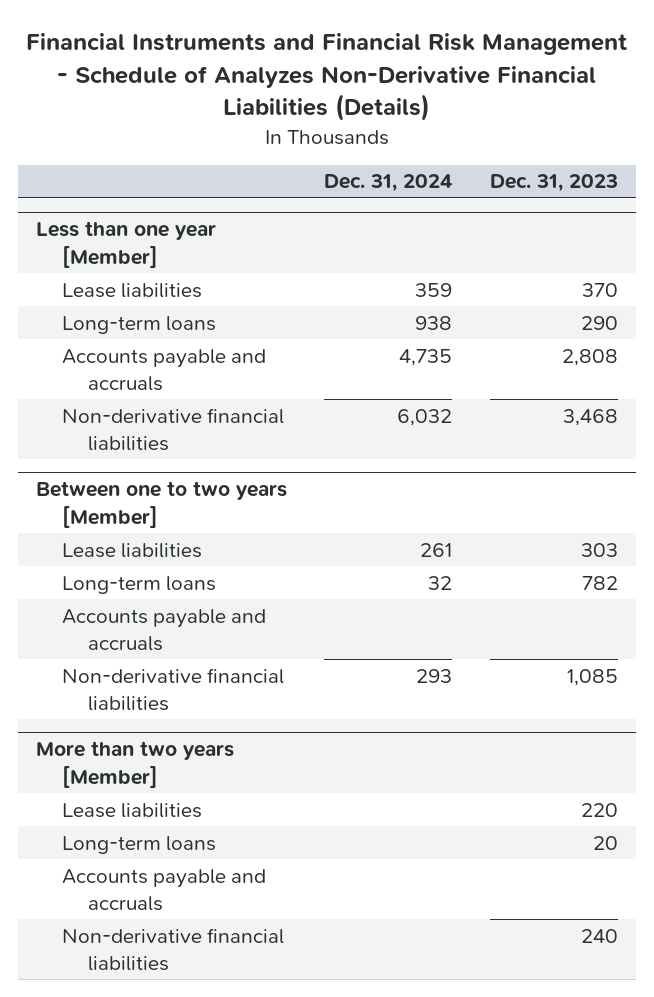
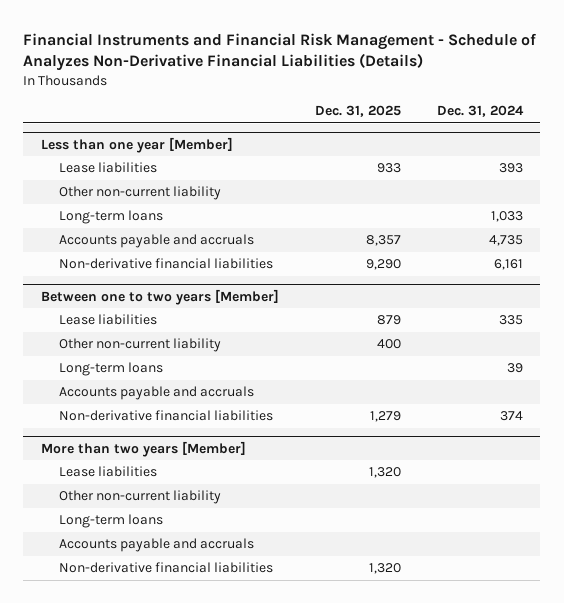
- | Dec. 31, 2024 | Dec. 31, 2023
+ | Dec. 31, 2025 | Dec. 31, 2024
@ Less than one year [Member]
- Lease liabilities | 359 | 370
- Long-term loans | 938 | 290
+ Lease liabilities | 933 | 393
+ Other non-current liability
+ Long-term loans | | 1,033
- Non-derivative financial liabilities | 6,032 | 3,468
+ Non-derivative financial liabilities | 9,290 | 6,161
@ Between one to two years [Member]
- Lease liabilities | 261 | 303
- Long-term loans | 32 | 782
+ Lease liabilities | 879 | 335
+ Other non-current liability | 400 |
+ Long-term loans | | 39
- Non-derivative financial liabilities | 293 | 1,085
+ Non-derivative financial liabilities | 1,279 | 374
@ More than two years [Member]
+ Other non-current liability

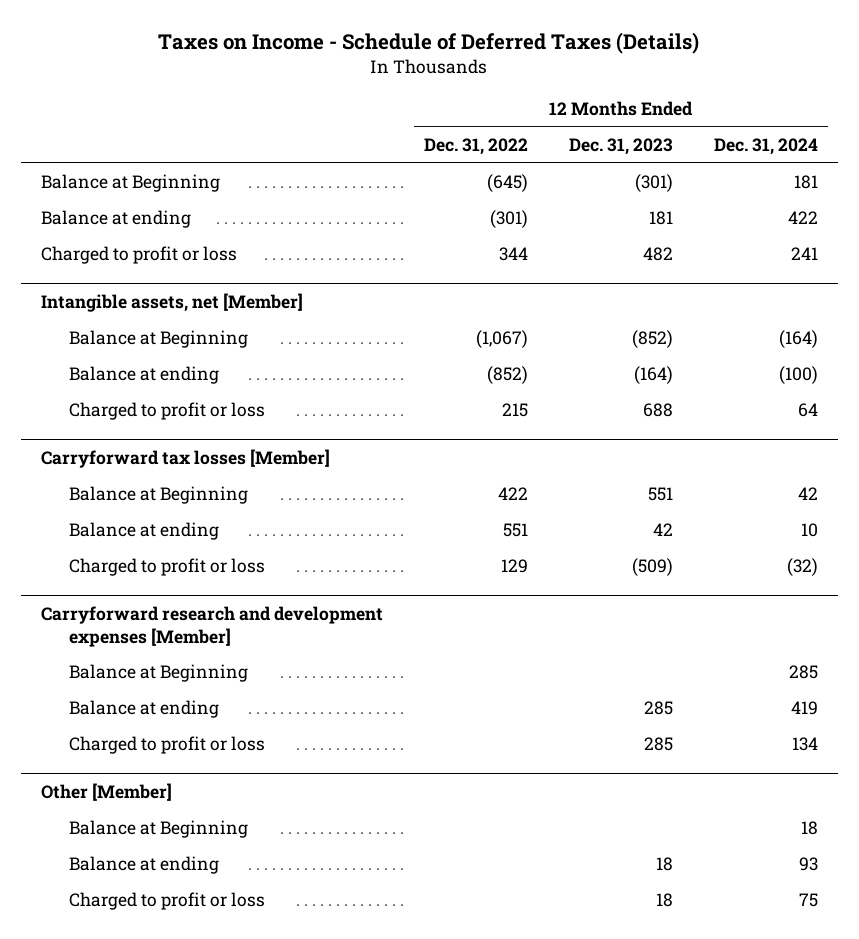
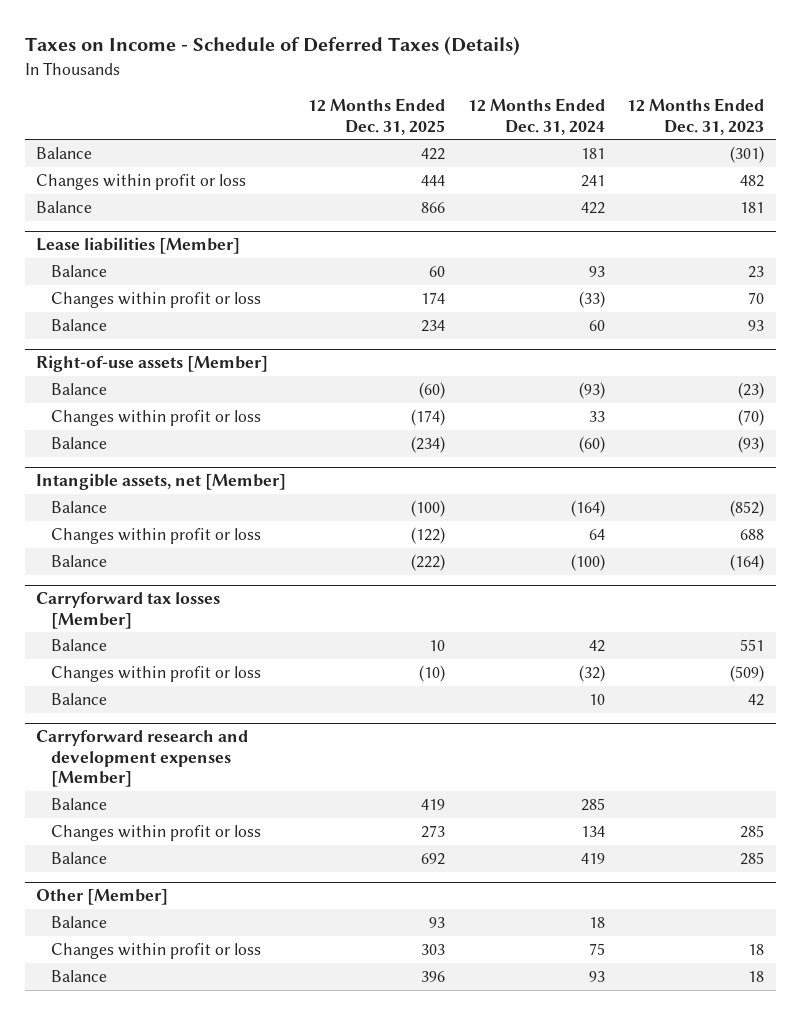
- | 12 Months Ended Dec. 31, 2022 | 12 Months Ended Dec. 31, 2023 | 12 Months Ended Dec. 31, 2024
+ | 12 Months Ended Dec. 31, 2025 | 12 Months Ended Dec. 31, 2024 | 12 Months Ended Dec. 31, 2023
- Balance at Beginning | (645) | (301) | 181
- Balance at ending | (301) | 181 | 422
- Charged to profit or loss | 344 | 482 | 241
+ Balance | 422 | 181 | (301)
+ Changes within profit or loss | 444 | 241 | 482
+ Balance | 866 | 422 | 181
+ Lease liabilities [Member]
+ Balance | 60 | 93 | 23
+ Changes within profit or loss | 174 | (33) | 70
+ Balance | 234 | 60 | 93
+ Right-of-use assets [Member]
+ Balance | (60) | (93) | (23)
+ Changes within profit or loss | (174) | 33 | (70)
+ Balance | (234) | (60) | (93)
@ Intangible assets, net [Member]
- Balance at Beginning | (1,067) | (852) | (164)
- Balance at ending | (852) | (164) | (100)
- Charged to profit or loss | 215 | 688 | 64
+ Balance | (100) | (164) | (852)
+ Changes within profit or loss | (122) | 64 | 688
+ Balance | (222) | (100) | (164)
@ Carryforward tax losses [Member]
- Balance at Beginning | 422 | 551 | 42
- Balance at ending | 551 | 42 | 10
- Charged to profit or loss | 129 | (509) | (32)
+ Balance | 10 | 42 | 551
+ Changes within profit or loss | (10) | (32) | (509)
+ Balance | | 10 | 42
@ Carryforward research and development expenses [Member]
- Balance at Beginning | | | 285
- Balance at ending | | 285 | 419
- Charged to profit or loss | | 285 | 134
+ Balance | 419 | 285 |
+ Changes within profit or loss | 273 | 134 | 285
+ Balance | 692 | 419 | 285
@ Other [Member]
- Balance at Beginning | | | 18
- Balance at ending | | 18 | 93
- Charged to profit or loss | | 18 | 75
+ Balance | 93 | 18 |
+ Changes within profit or loss | 303 | 75 | 18
+ Balance | 396 | 93 | 18

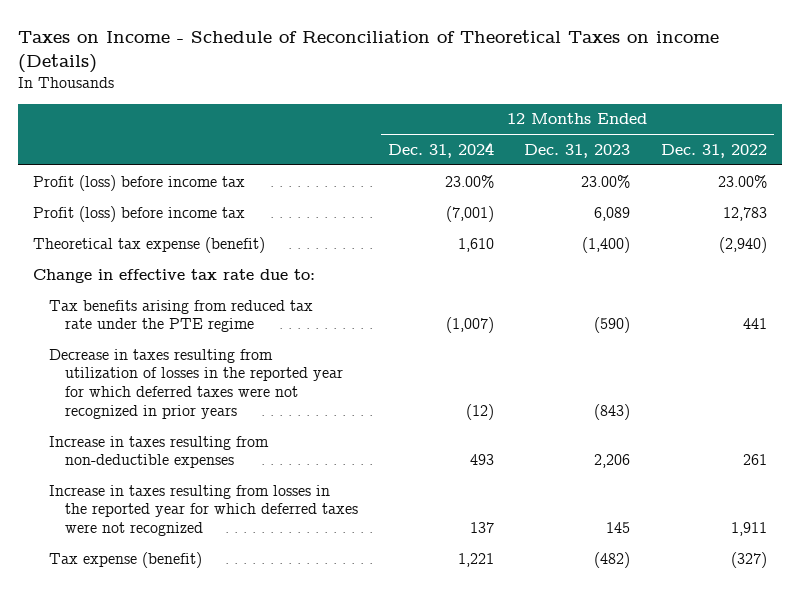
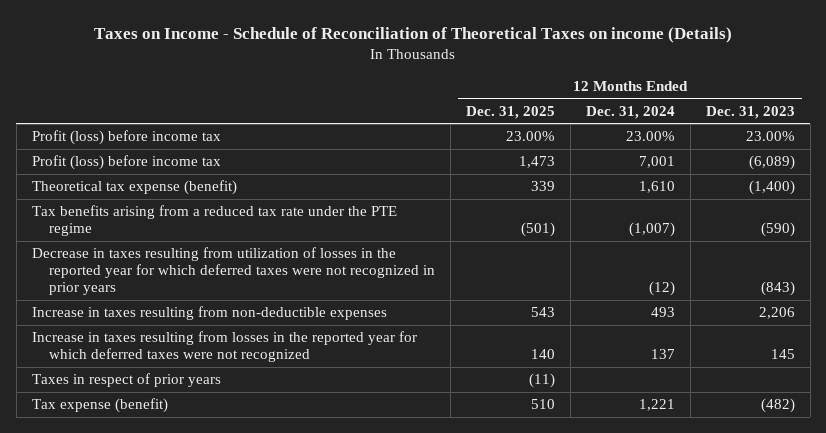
- | 12 Months Ended Dec. 31, 2024 | 12 Months Ended Dec. 31, 2023 | 12 Months Ended Dec. 31, 2022
+ | 12 Months Ended Dec. 31, 2025 | 12 Months Ended Dec. 31, 2024 | 12 Months Ended Dec. 31, 2023
- Profit (loss) before income tax | (7,001) | 6,089 | 12,783
+ Profit (loss) before income tax | 1,473 | 7,001 | (6,089)
- Change in effective tax rate due to:
- Tax benefits arising from reduced tax rate under the PTE regime | (1,007) | (590) | 441
+ Tax benefits arising from a reduced tax rate under the PTE regime | (501) | (1,007) | (590)
+ Taxes in respect of prior years | (11) | |

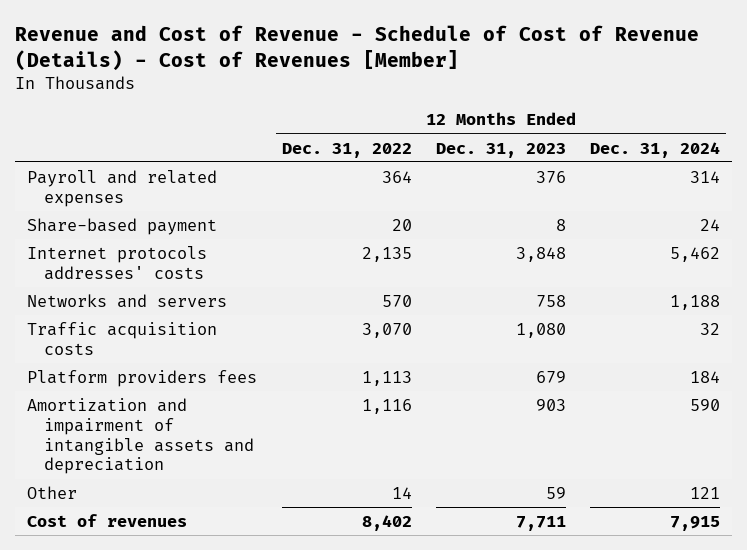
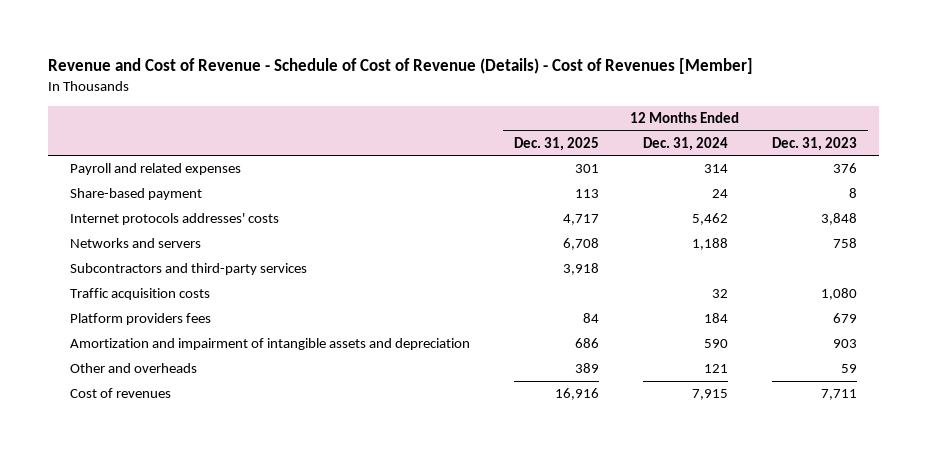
- | 12 Months Ended Dec. 31, 2022 | 12 Months Ended Dec. 31, 2023 | 12 Months Ended Dec. 31, 2024
+ | 12 Months Ended Dec. 31, 2025 | 12 Months Ended Dec. 31, 2024 | 12 Months Ended Dec. 31, 2023
+ Subcontractors and third-party services | 3,918 | |
- Other | 14 | 59 | 121
+ Other and overheads | 389 | 121 | 59

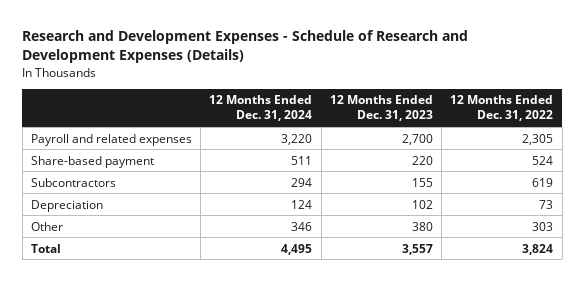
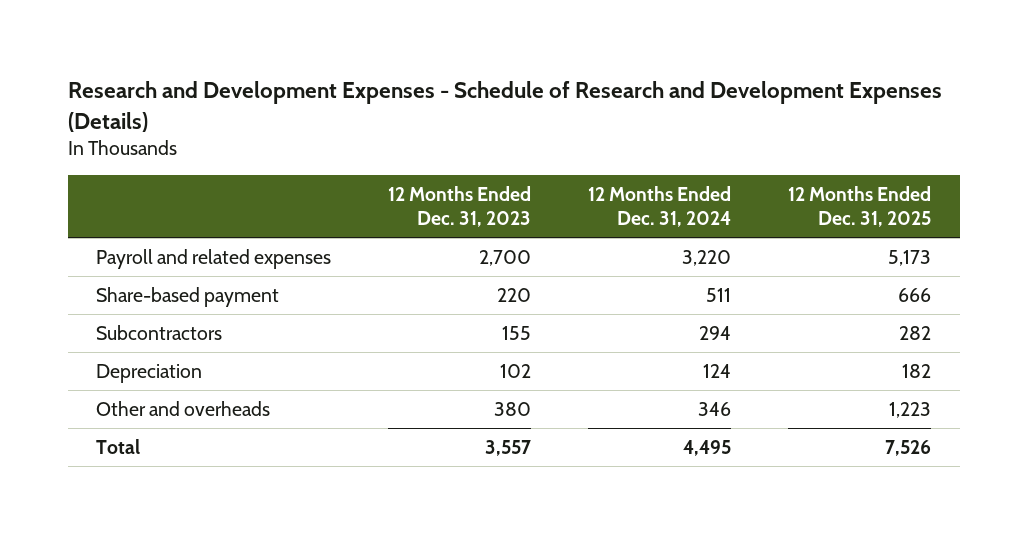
- | 12 Months Ended Dec. 31, 2024 | 12 Months Ended Dec. 31, 2023 | 12 Months Ended Dec. 31, 2022
+ | 12 Months Ended Dec. 31, 2023 | 12 Months Ended Dec. 31, 2024 | 12 Months Ended Dec. 31, 2025
- Other | 346 | 380 | 303
+ Other and overheads | 380 | 346 | 1,223

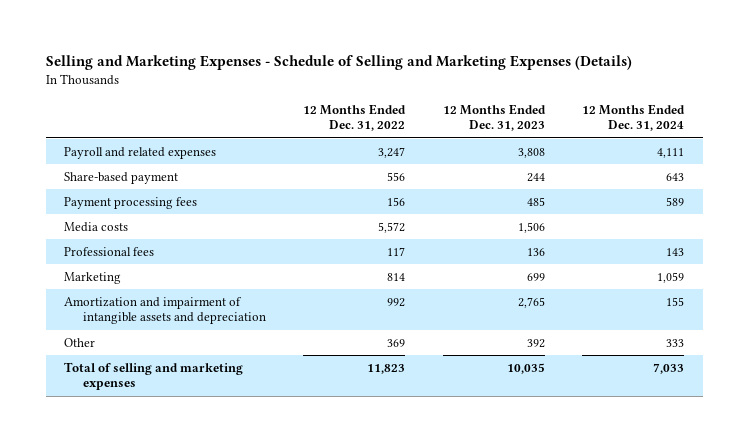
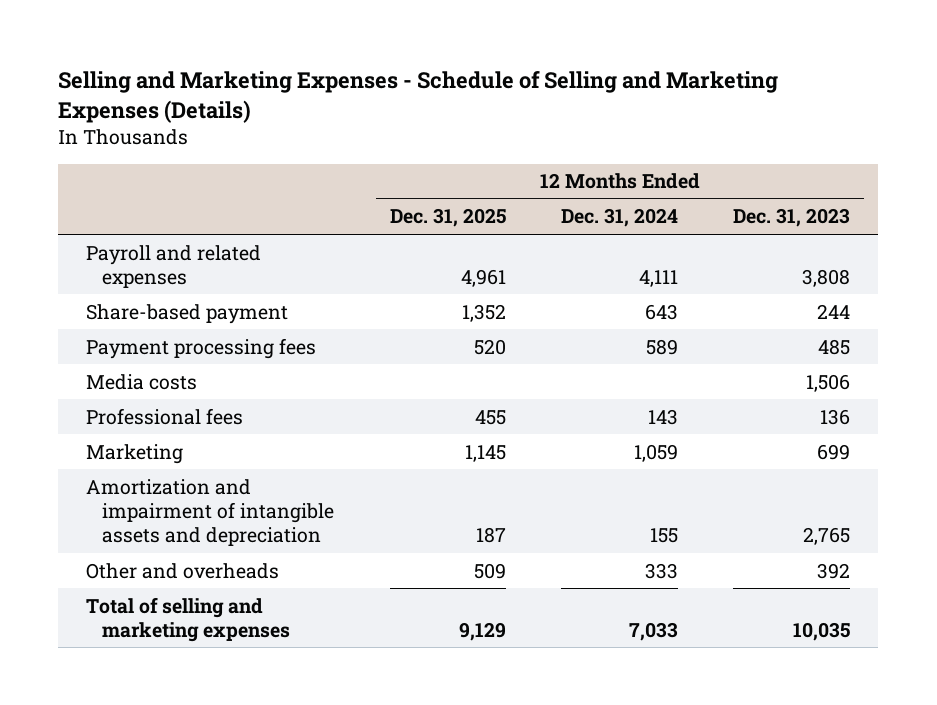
- | 12 Months Ended Dec. 31, 2022 | 12 Months Ended Dec. 31, 2023 | 12 Months Ended Dec. 31, 2024
+ | 12 Months Ended Dec. 31, 2025 | 12 Months Ended Dec. 31, 2024 | 12 Months Ended Dec. 31, 2023
- Other | 369 | 392 | 333
+ Other and overheads | 509 | 333 | 392

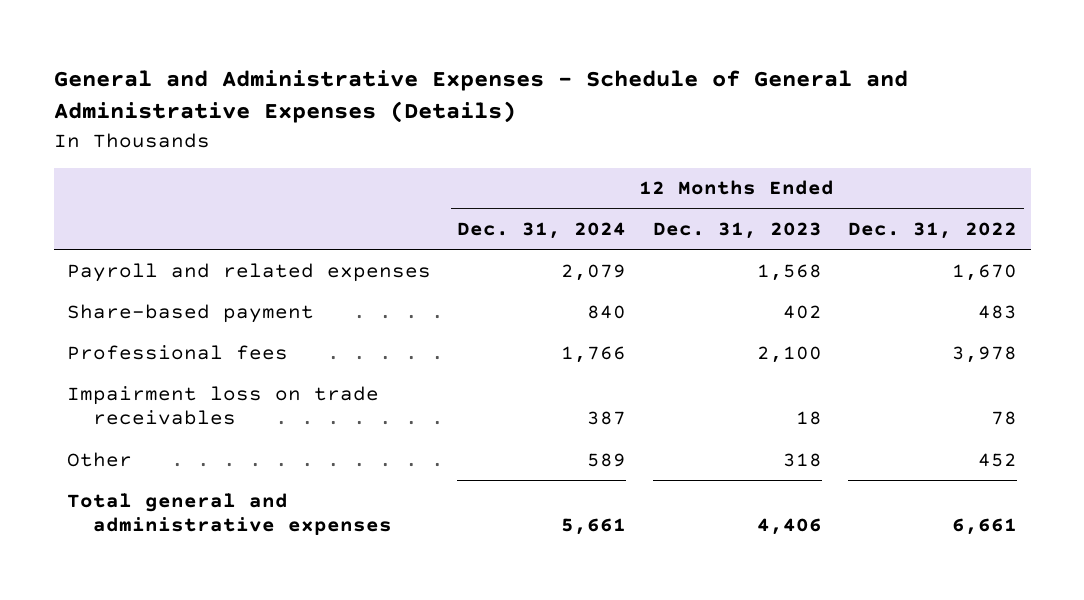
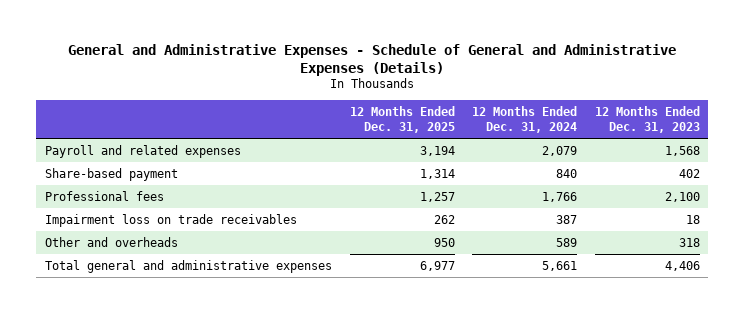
- | 12 Months Ended Dec. 31, 2024 | 12 Months Ended Dec. 31, 2023 | 12 Months Ended Dec. 31, 2022
+ | 12 Months Ended Dec. 31, 2025 | 12 Months Ended Dec. 31, 2024 | 12 Months Ended Dec. 31, 2023
- Other | 589 | 318 | 452
+ Other and overheads | 950 | 589 | 318

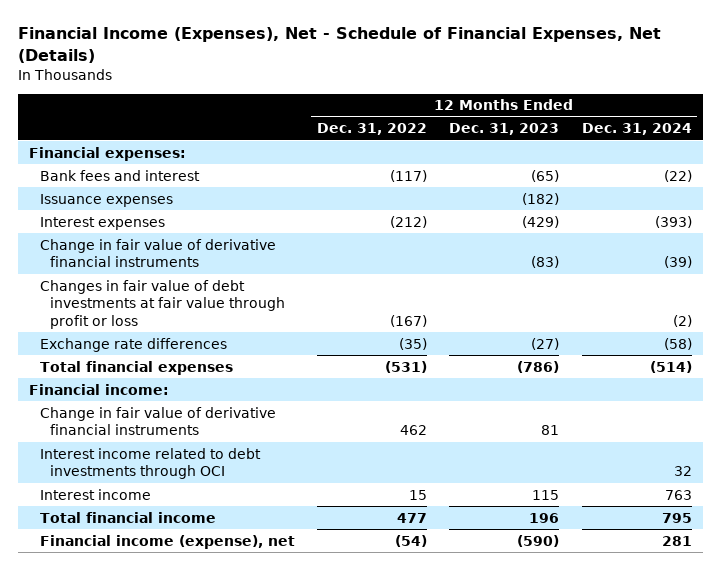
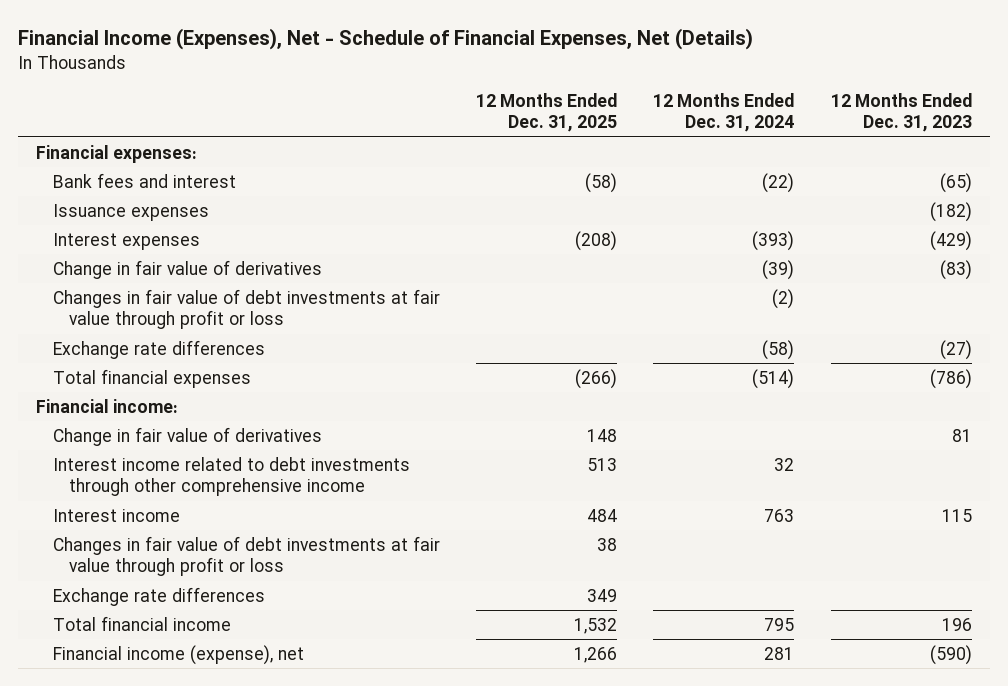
- | 12 Months Ended Dec. 31, 2022 | 12 Months Ended Dec. 31, 2023 | 12 Months Ended Dec. 31, 2024
+ | 12 Months Ended Dec. 31, 2025 | 12 Months Ended Dec. 31, 2024 | 12 Months Ended Dec. 31, 2023
- Change in fair value of derivative financial instruments | | (83) | (39)
+ Change in fair value of derivatives | | (39) | (83)
- Change in fair value of derivative financial instruments | 462 | 81 |
- Interest income related to debt investments through OCI | | | 32
+ Change in fair value of derivatives | 148 | | 81
+ Interest income related to debt investments through other comprehensive income | 513 | 32 |
+ Changes in fair value of debt investments at fair value through profit or loss | 38 | |
+ Exchange rate differences | 349 | |

